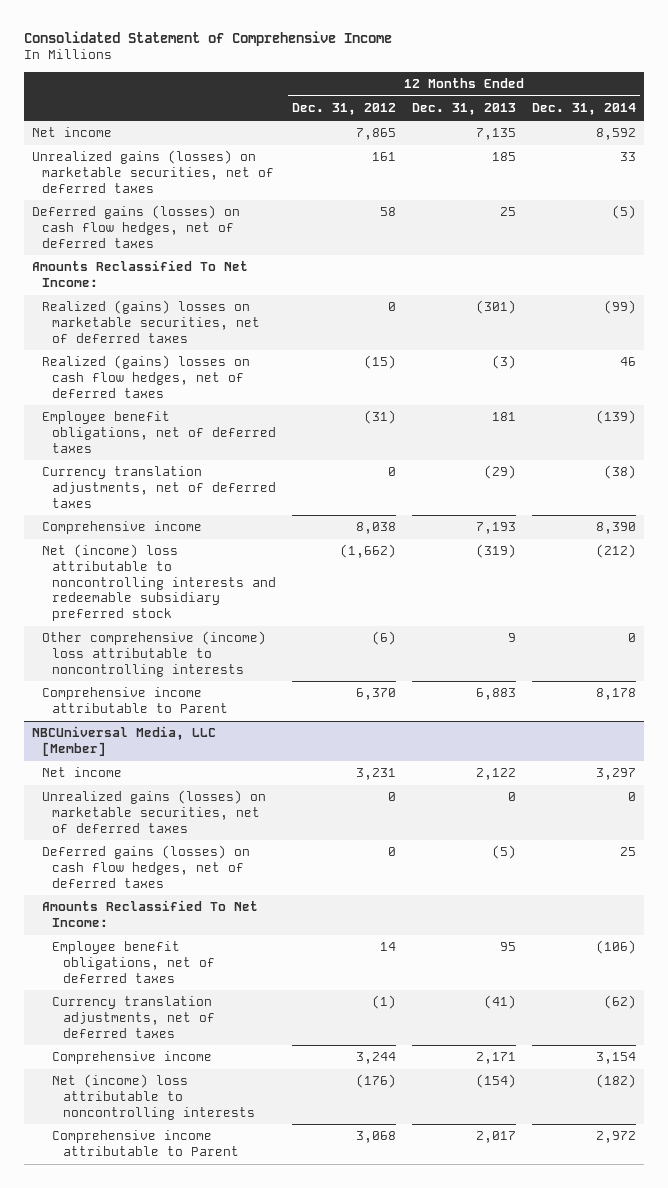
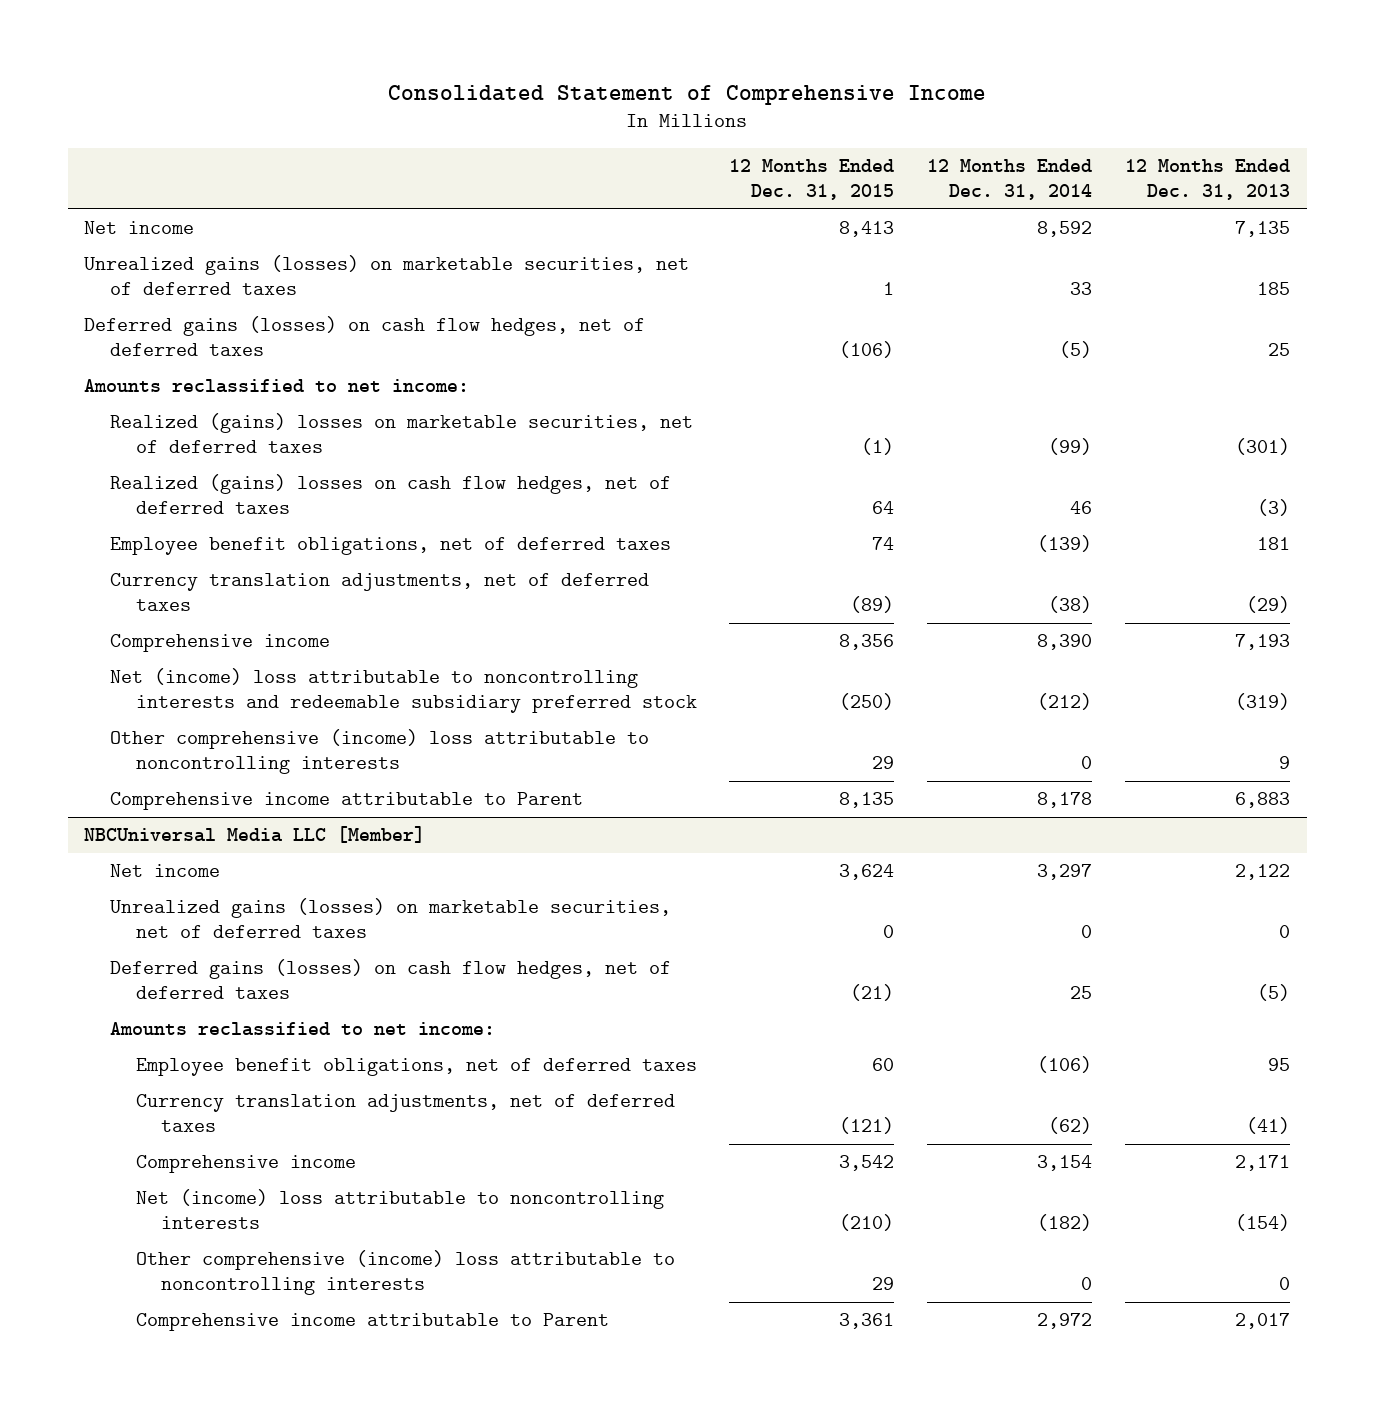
- | 12 Months Ended Dec. 31, 2012 | 12 Months Ended Dec. 31, 2013 | 12 Months Ended Dec. 31, 2014
+ | 12 Months Ended Dec. 31, 2015 | 12 Months Ended Dec. 31, 2014 | 12 Months Ended Dec. 31, 2013
- Amounts Reclassified To Net Income:
+ Amounts reclassified to net income:
- NBCUniversal Media, LLC [Member]
+ NBCUniversal Media LLC [Member]
- Amounts Reclassified To Net Income:
+ Amounts reclassified to net income:
+ Other comprehensive (income) loss attributable to noncontrolling interests | 29 | 0 | 0

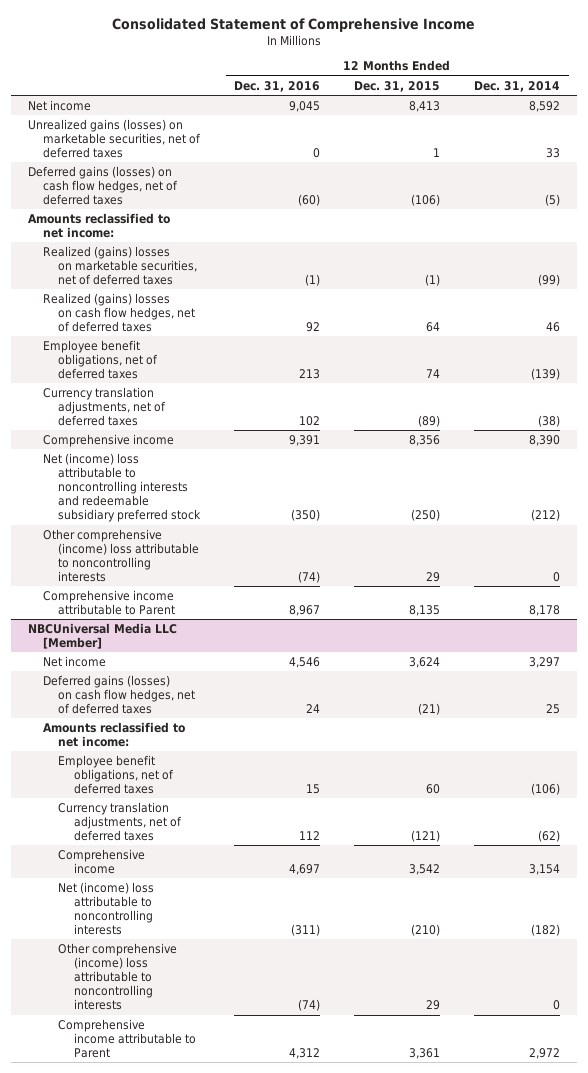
- | 12 Months Ended Dec. 31, 2015 | 12 Months Ended Dec. 31, 2014 | 12 Months Ended Dec. 31, 2013
+ | 12 Months Ended Dec. 31, 2016 | 12 Months Ended Dec. 31, 2015 | 12 Months Ended Dec. 31, 2014
@ NBCUniversal Media LLC [Member]
- Unrealized gains (losses) on marketable securities, net of deferred taxes | 0 | 0 | 0

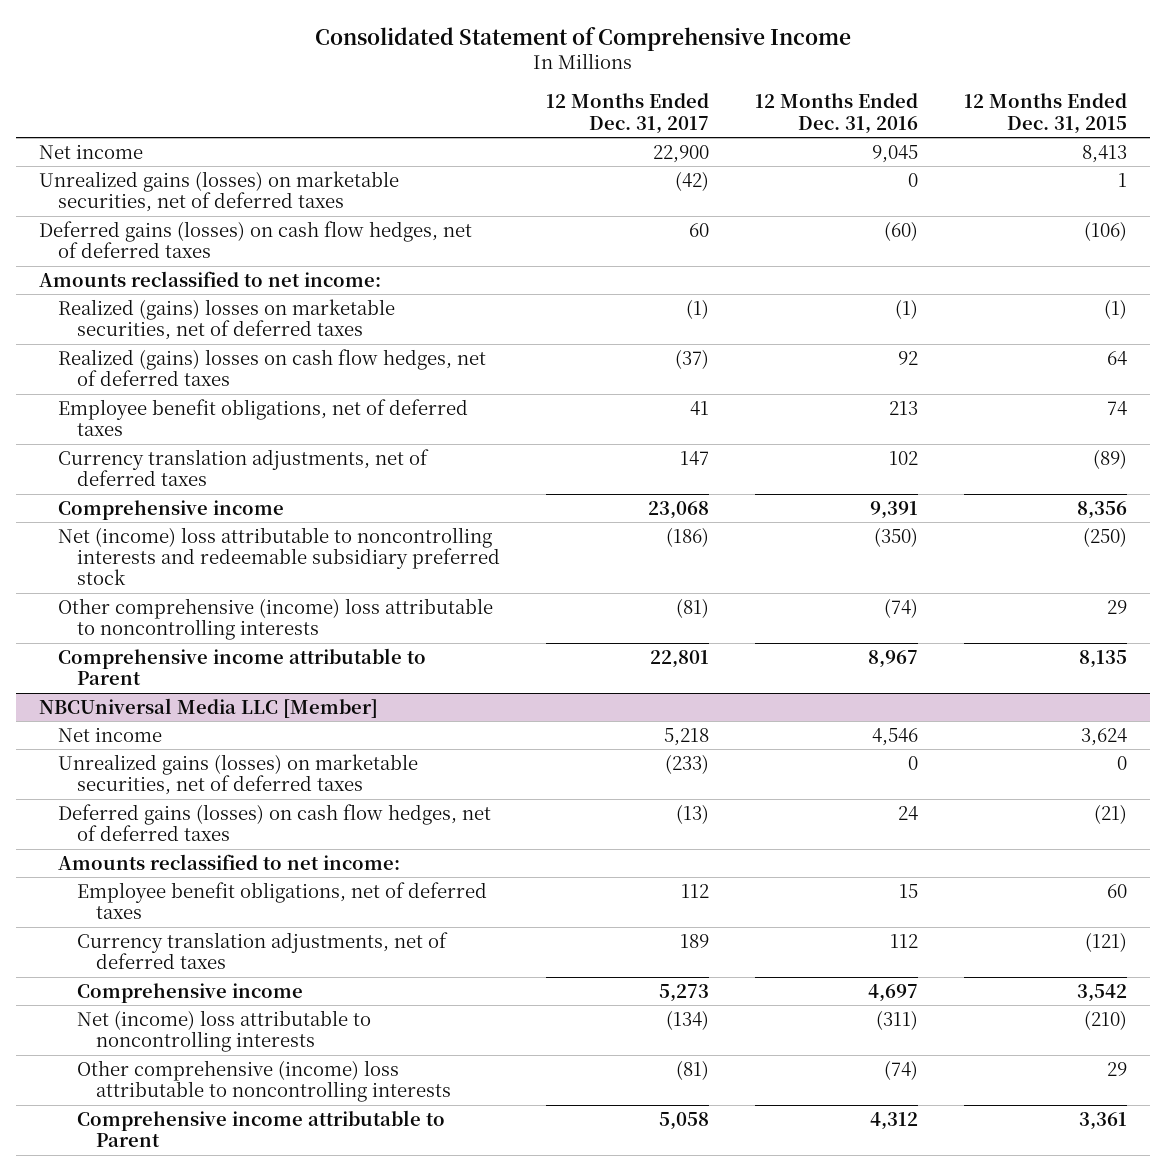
- | 12 Months Ended Dec. 31, 2016 | 12 Months Ended Dec. 31, 2015 | 12 Months Ended Dec. 31, 2014
+ | 12 Months Ended Dec. 31, 2017 | 12 Months Ended Dec. 31, 2016 | 12 Months Ended Dec. 31, 2015
@ NBCUniversal Media LLC [Member]
+ Unrealized gains (losses) on marketable securities, net of deferred taxes | (233) | 0 | 0

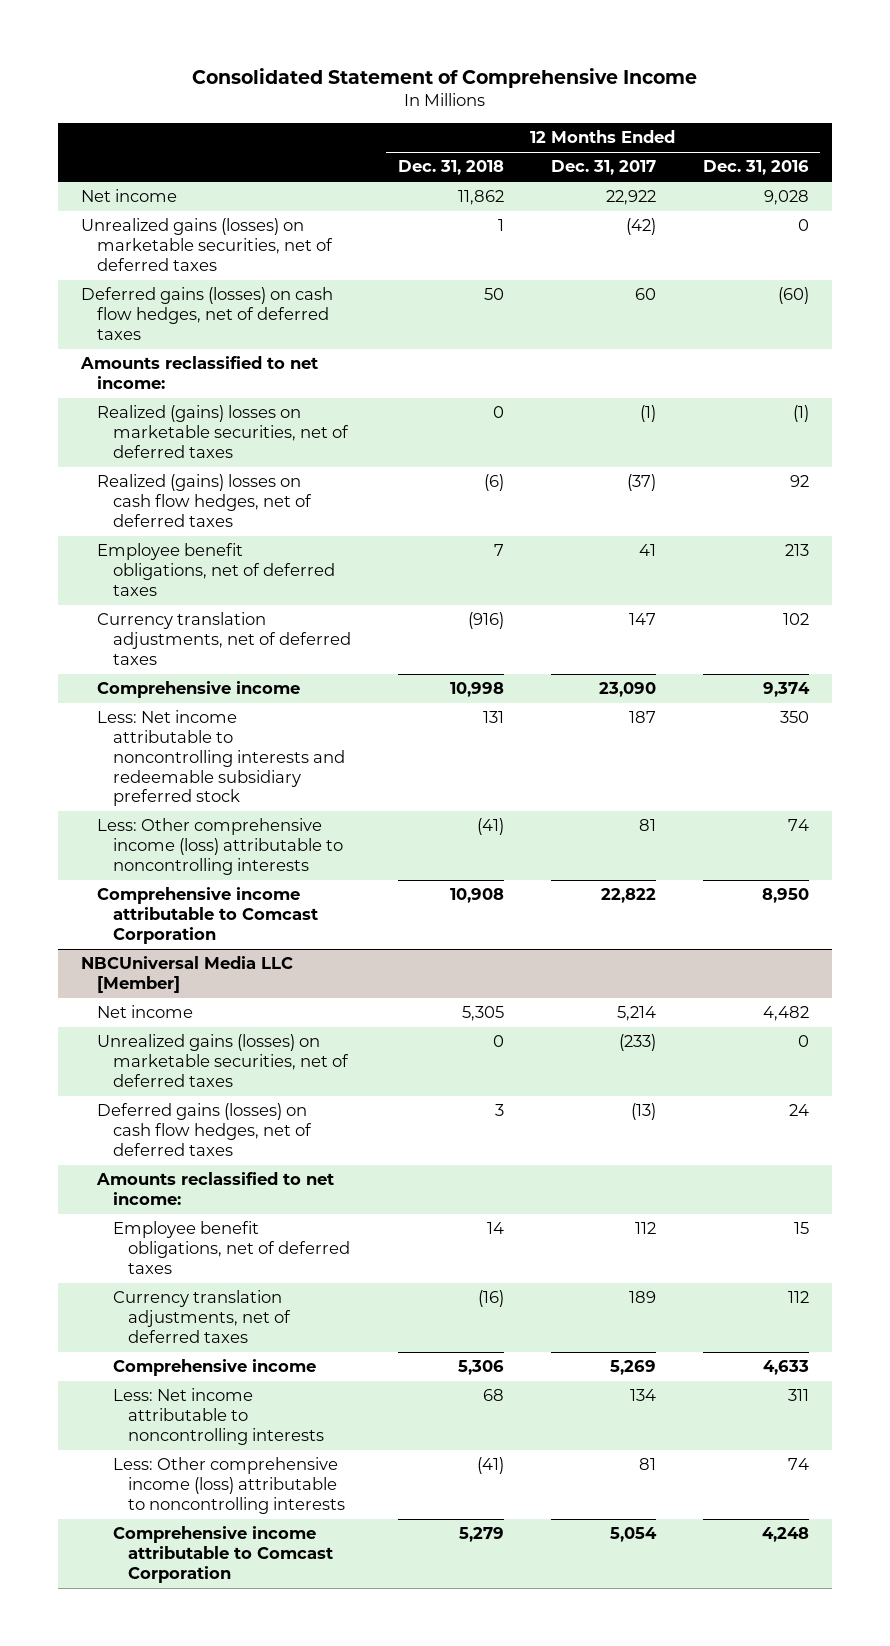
- | 12 Months Ended Dec. 31, 2017 | 12 Months Ended Dec. 31, 2016 | 12 Months Ended Dec. 31, 2015
+ | 12 Months Ended Dec. 31, 2018 | 12 Months Ended Dec. 31, 2017 | 12 Months Ended Dec. 31, 2016
- Net income | 22,900 | 9,045 | 8,413
+ Net income | 11,862 | 22,922 | 9,028
- Comprehensive income | 23,068 | 9,391 | 8,356
- Net (income) loss attributable to noncontrolling interests and redeemable subsidiary preferred stock | (186) | (350) | (250)
- Other comprehensive (income) loss attributable to noncontrolling interests | (81) | (74) | 29
- Comprehensive income attributable to Parent | 22,801 | 8,967 | 8,135
+ Comprehensive income | 10,998 | 23,090 | 9,374
+ Less: Net income attributable to noncontrolling interests and redeemable subsidiary preferred stock | 131 | 187 | 350
+ Less: Other comprehensive income (loss) attributable to noncontrolling interests | (41) | 81 | 74
+ Comprehensive income attributable to Comcast Corporation | 10,908 | 22,822 | 8,950
@ NBCUniversal Media LLC [Member]
- Net income | 5,218 | 4,546 | 3,624
+ Net income | 5,305 | 5,214 | 4,482
- Comprehensive income | 5,273 | 4,697 | 3,542
- Net (income) loss attributable to noncontrolling interests | (134) | (311) | (210)
- Other comprehensive (income) loss attributable to noncontrolling interests | (81) | (74) | 29
- Comprehensive income attributable to Parent | 5,058 | 4,312 | 3,361
+ Comprehensive income | 5,306 | 5,269 | 4,633
+ Less: Net income attributable to noncontrolling interests | 68 | 134 | 311
+ Less: Other comprehensive income (loss) attributable to noncontrolling interests | (41) | 81 | 74
+ Comprehensive income attributable to Comcast Corporation | 5,279 | 5,054 | 4,248

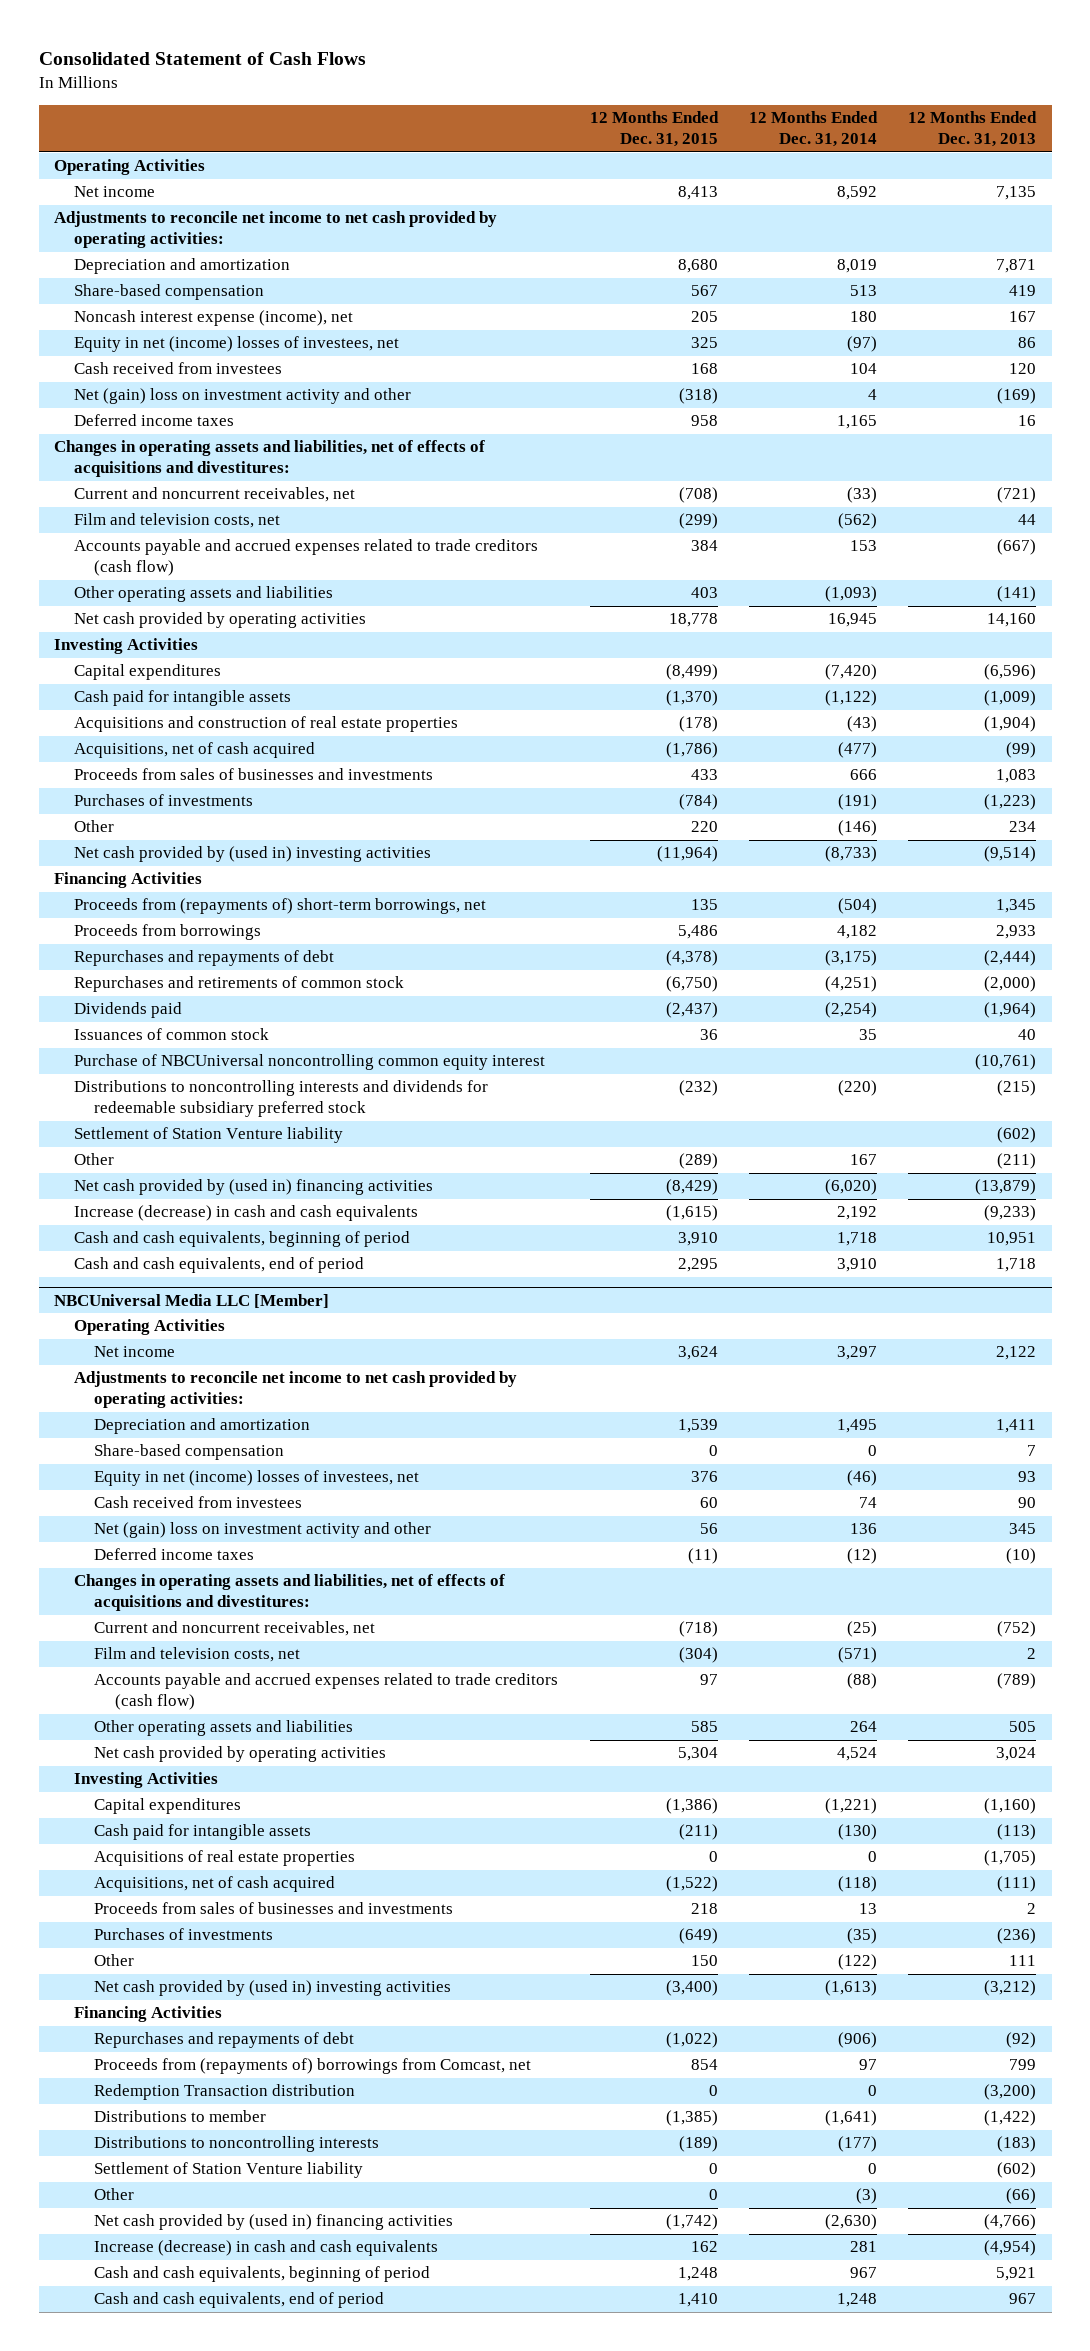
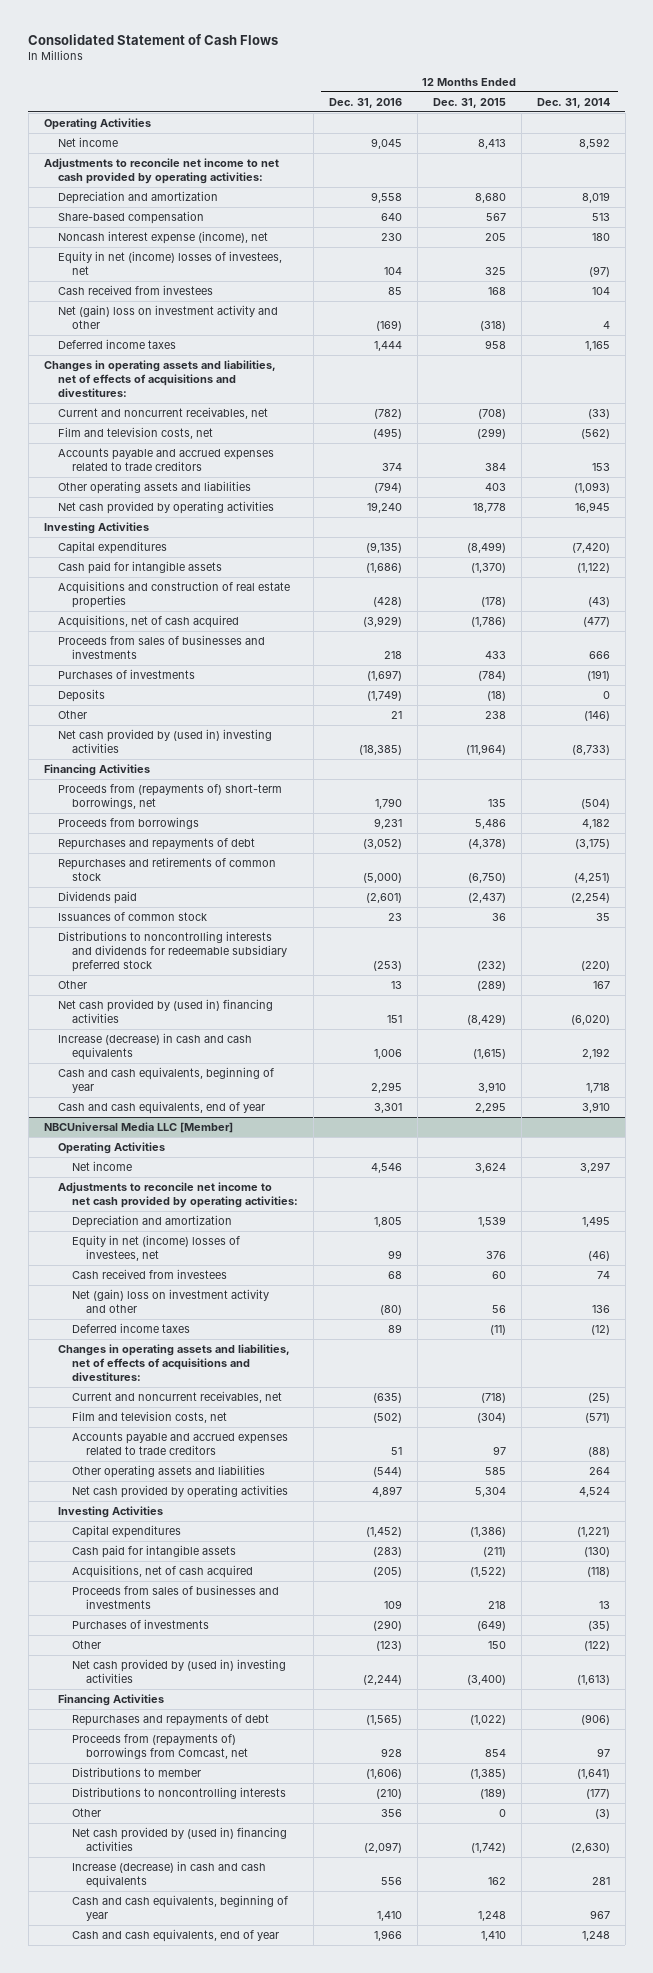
- | 12 Months Ended Dec. 31, 2015 | 12 Months Ended Dec. 31, 2014 | 12 Months Ended Dec. 31, 2013
+ | 12 Months Ended Dec. 31, 2016 | 12 Months Ended Dec. 31, 2015 | 12 Months Ended Dec. 31, 2014
- Accounts payable and accrued expenses related to trade creditors (cash flow) | 384 | 153 | (667)
+ Accounts payable and accrued expenses related to trade creditors | 374 | 384 | 153
- Other | 220 | (146) | 234
+ Deposits | (1,749) | (18) | 0
+ Other | 21 | 238 | (146)
- Purchase of NBCUniversal noncontrolling common equity interest | | | (10,761)
- Settlement of Station Venture liability | | | (602)
- Cash and cash equivalents, beginning of period | 3,910 | 1,718 | 10,951
- Cash and cash equivalents, end of period | 2,295 | 3,910 | 1,718
+ Cash and cash equivalents, beginning of year | 2,295 | 3,910 | 1,718
+ Cash and cash equivalents, end of year | 3,301 | 2,295 | 3,910
@ NBCUniversal Media LLC [Member]
- Share-based compensation | 0 | 0 | 7
- Accounts payable and accrued expenses related to trade creditors (cash flow) | 97 | (88) | (789)
+ Accounts payable and accrued expenses related to trade creditors | 51 | 97 | (88)
- Acquisitions of real estate properties | 0 | 0 | (1,705)
- Redemption Transaction distribution | 0 | 0 | (3,200)
- Settlement of Station Venture liability | 0 | 0 | (602)
- Cash and cash equivalents, beginning of period | 1,248 | 967 | 5,921
- Cash and cash equivalents, end of period | 1,410 | 1,248 | 967
+ Cash and cash equivalents, beginning of year | 1,410 | 1,248 | 967
+ Cash and cash equivalents, end of year | 1,966 | 1,410 | 1,248

